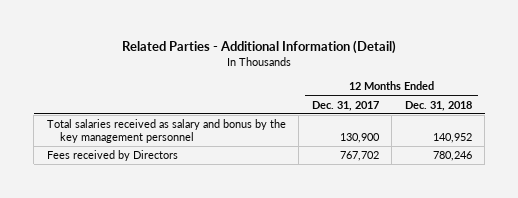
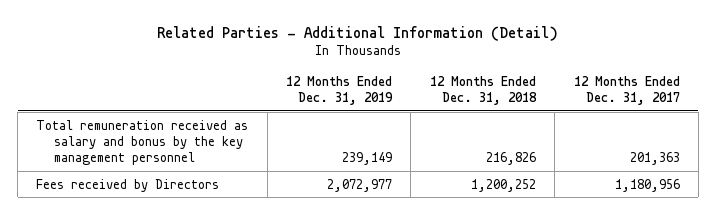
- | 12 Months Ended Dec. 31, 2017 | 12 Months Ended Dec. 31, 2018
+ | 12 Months Ended Dec. 31, 2019 | 12 Months Ended Dec. 31, 2018 | 12 Months Ended Dec. 31, 2017
- Total salaries received as salary and bonus by the key management personnel | 130,900 | 140,952
- Fees received by Directors | 767,702 | 780,246
+ Total remuneration received as salary and bonus by the key management personnel | 239,149 | 216,826 | 201,363
+ Fees received by Directors | 2,072,977 | 1,200,252 | 1,180,956

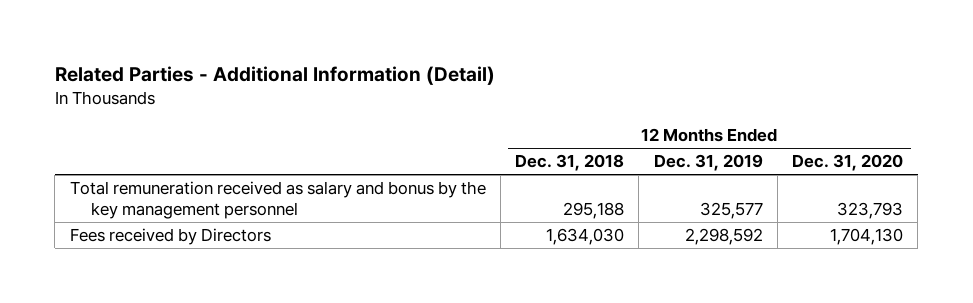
- | 12 Months Ended Dec. 31, 2019 | 12 Months Ended Dec. 31, 2018 | 12 Months Ended Dec. 31, 2017
+ | 12 Months Ended Dec. 31, 2018 | 12 Months Ended Dec. 31, 2019 | 12 Months Ended Dec. 31, 2020
- Total remuneration received as salary and bonus by the key management personnel | 239,149 | 216,826 | 201,363
- Fees received by Directors | 2,072,977 | 1,200,252 | 1,180,956
+ Total remuneration received as salary and bonus by the key management personnel | 295,188 | 325,577 | 323,793
+ Fees received by Directors | 1,634,030 | 2,298,592 | 1,704,130

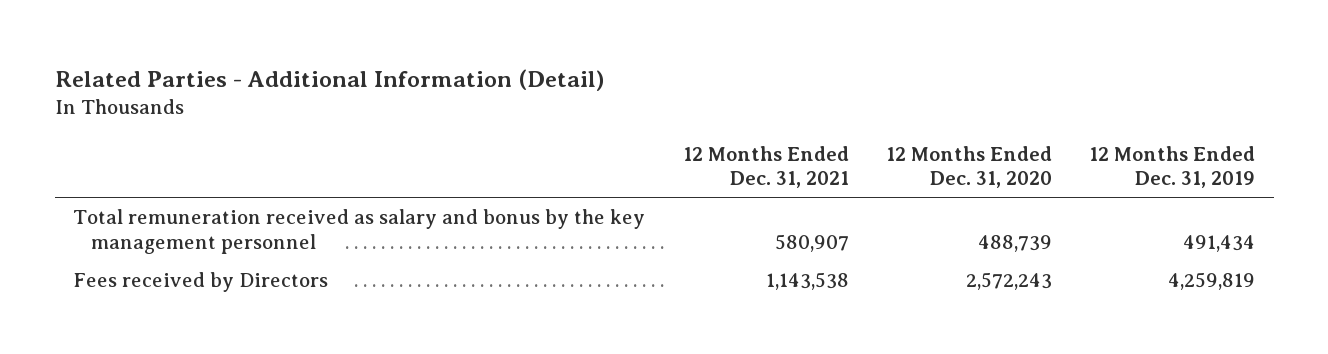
- | 12 Months Ended Dec. 31, 2018 | 12 Months Ended Dec. 31, 2019 | 12 Months Ended Dec. 31, 2020
+ | 12 Months Ended Dec. 31, 2021 | 12 Months Ended Dec. 31, 2020 | 12 Months Ended Dec. 31, 2019
- Total remuneration received as salary and bonus by the key management personnel | 295,188 | 325,577 | 323,793
- Fees received by Directors | 1,634,030 | 2,298,592 | 1,704,130
+ Total remuneration received as salary and bonus by the key management personnel | 580,907 | 488,739 | 491,434
+ Fees received by Directors | 1,143,538 | 2,572,243 | 4,259,819

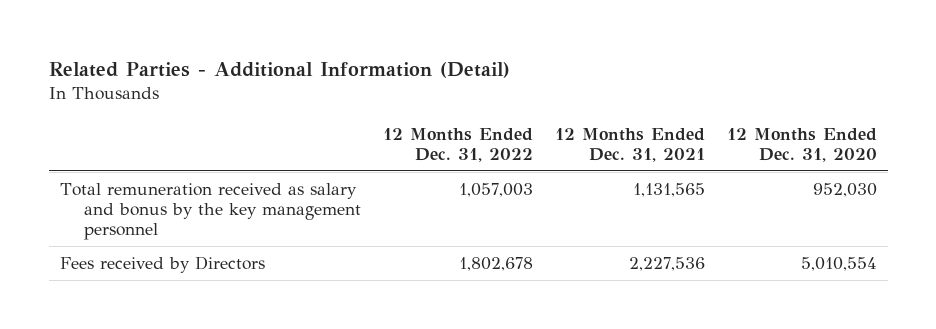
- | 12 Months Ended Dec. 31, 2021 | 12 Months Ended Dec. 31, 2020 | 12 Months Ended Dec. 31, 2019
+ | 12 Months Ended Dec. 31, 2022 | 12 Months Ended Dec. 31, 2021 | 12 Months Ended Dec. 31, 2020
- Total remuneration received as salary and bonus by the key management personnel | 580,907 | 488,739 | 491,434
- Fees received by Directors | 1,143,538 | 2,572,243 | 4,259,819
+ Total remuneration received as salary and bonus by the key management personnel | 1,057,003 | 1,131,565 | 952,030
+ Fees received by Directors | 1,802,678 | 2,227,536 | 5,010,554

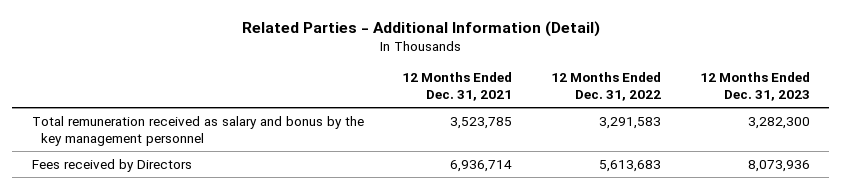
- | 12 Months Ended Dec. 31, 2022 | 12 Months Ended Dec. 31, 2021 | 12 Months Ended Dec. 31, 2020
+ | 12 Months Ended Dec. 31, 2021 | 12 Months Ended Dec. 31, 2022 | 12 Months Ended Dec. 31, 2023
- Total remuneration received as salary and bonus by the key management personnel | 1,057,003 | 1,131,565 | 952,030
- Fees received by Directors | 1,802,678 | 2,227,536 | 5,010,554
+ Total remuneration received as salary and bonus by the key management personnel | 3,523,785 | 3,291,583 | 3,282,300
+ Fees received by Directors | 6,936,714 | 5,613,683 | 8,073,936

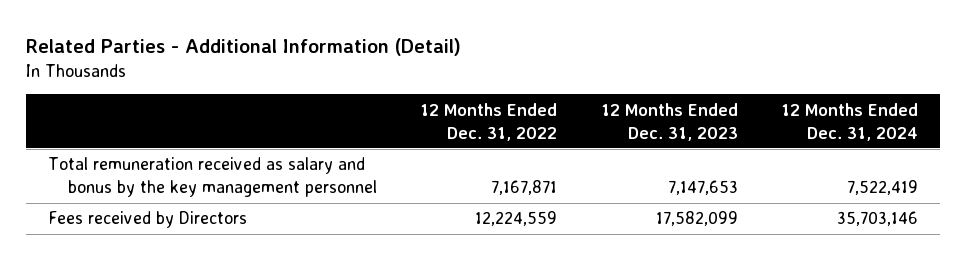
- | 12 Months Ended Dec. 31, 2021 | 12 Months Ended Dec. 31, 2022 | 12 Months Ended Dec. 31, 2023
+ | 12 Months Ended Dec. 31, 2022 | 12 Months Ended Dec. 31, 2023 | 12 Months Ended Dec. 31, 2024
- Total remuneration received as salary and bonus by the key management personnel | 3,523,785 | 3,291,583 | 3,282,300
- Fees received by Directors | 6,936,714 | 5,613,683 | 8,073,936
+ Total remuneration received as salary and bonus by the key management personnel | 7,167,871 | 7,147,653 | 7,522,419
+ Fees received by Directors | 12,224,559 | 17,582,099 | 35,703,146

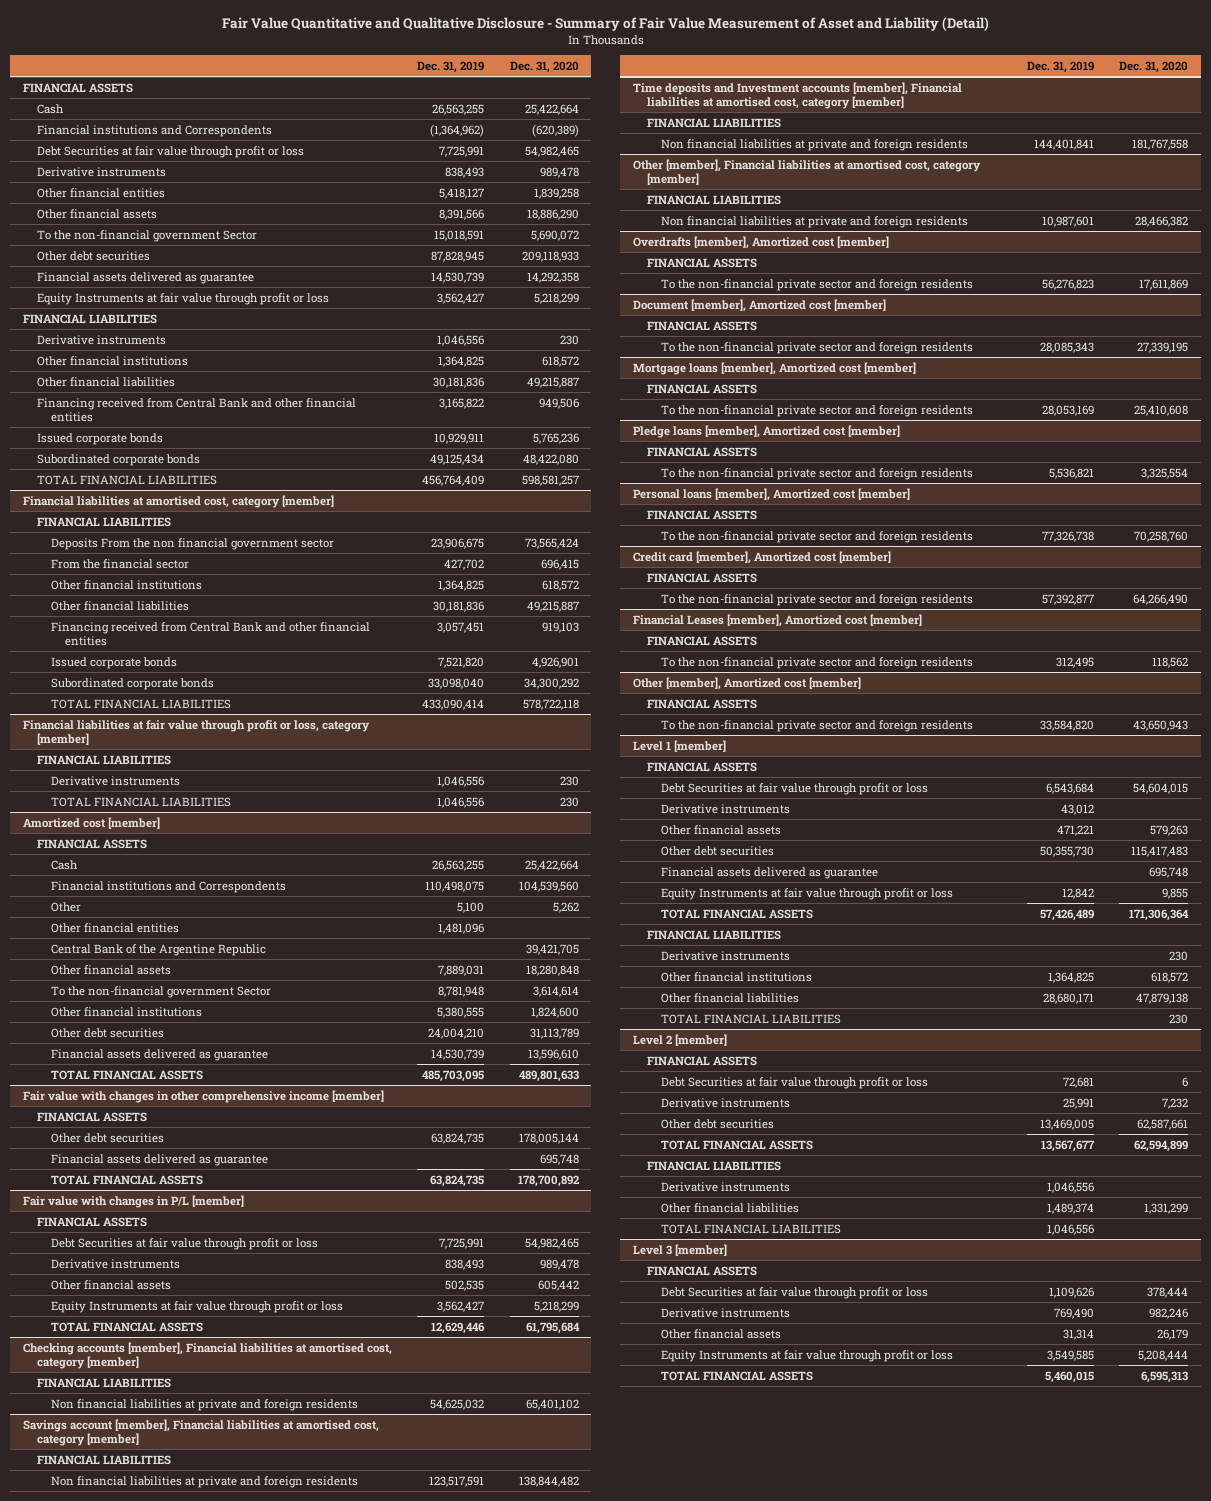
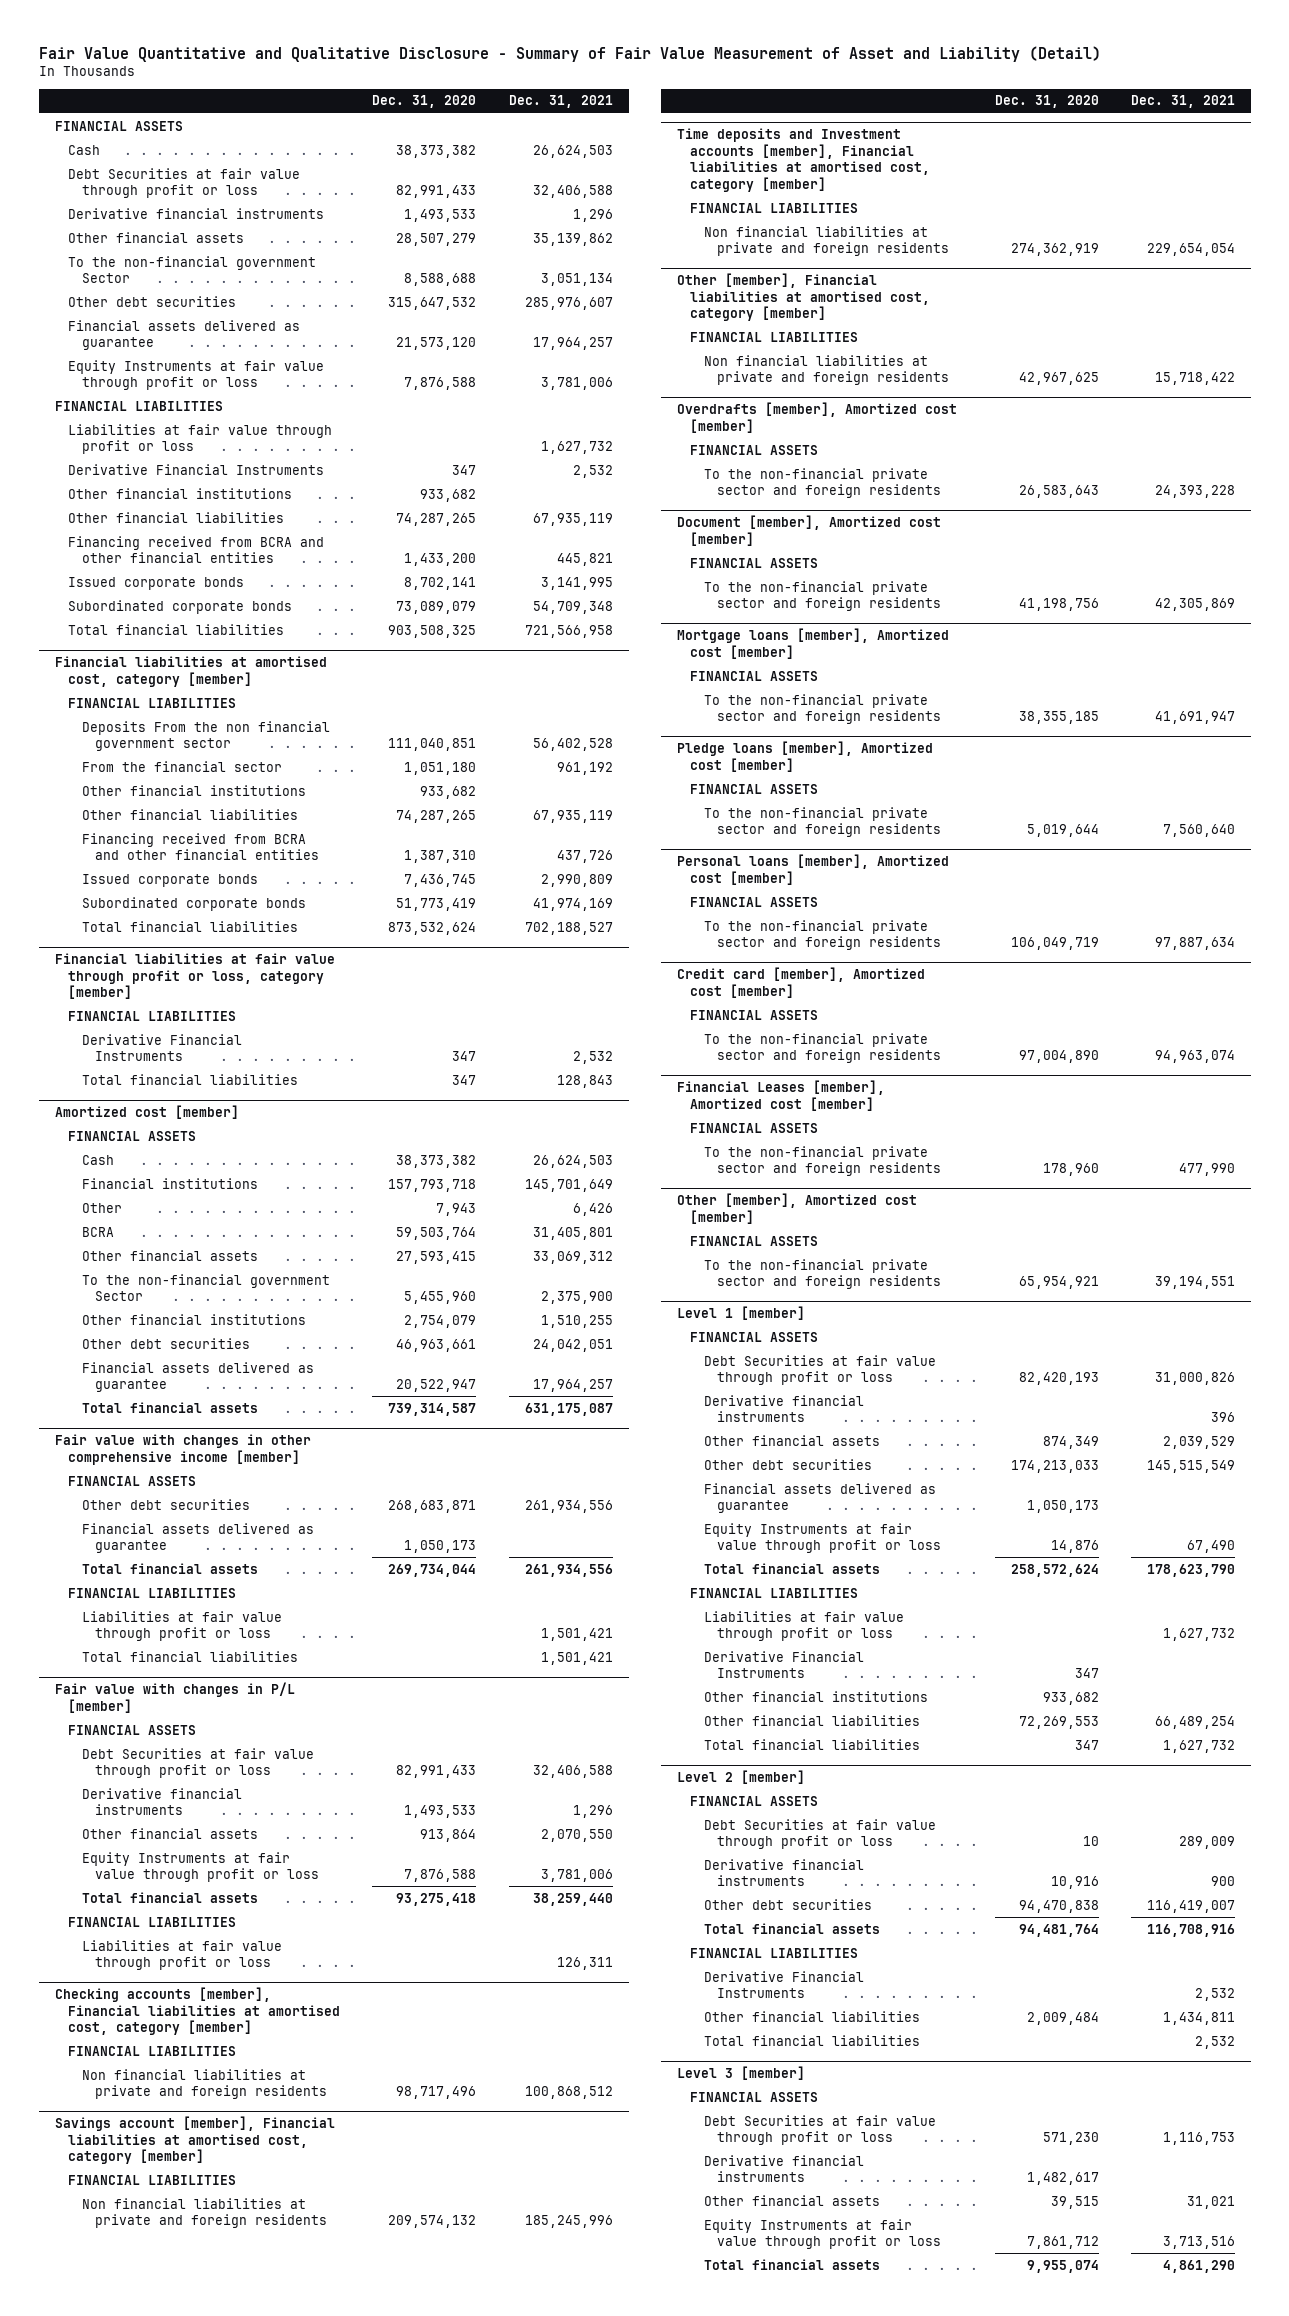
- | Dec. 31, 2019 | Dec. 31, 2020
+ | Dec. 31, 2020 | Dec. 31, 2021
- Cash | 26,563,255 | 25,422,664
- Financial institutions and Correspondents | (1,364,962) | (620,389)
- Debt Securities at fair value through profit or loss | 7,725,991 | 54,982,465
- Derivative instruments | 838,493 | 989,478
- Other financial entities | 5,418,127 | 1,839,258
- Other financial assets | 8,391,566 | 18,886,290
- To the non-financial government Sector | 15,018,591 | 5,690,072
- Other debt securities | 87,828,945 | 209,118,933
- Financial assets delivered as guarantee | 14,530,739 | 14,292,358
- Equity Instruments at fair value through profit or loss | 3,562,427 | 5,218,299
+ Cash | 38,373,382 | 26,624,503
+ Debt Securities at fair value through profit or loss | 82,991,433 | 32,406,588
+ Derivative financial instruments | 1,493,533 | 1,296
+ Other financial assets | 28,507,279 | 35,139,862
+ To the non-financial government Sector | 8,588,688 | 3,051,134
+ Other debt securities | 315,647,532 | 285,976,607
+ Financial assets delivered as guarantee | 21,573,120 | 17,964,257
+ Equity Instruments at fair value through profit or loss | 7,876,588 | 3,781,006
- Derivative instruments | 1,046,556 | 230
- Other financial institutions | 1,364,825 | 618,572
- Other financial liabilities | 30,181,836 | 49,215,887
- Financing received from Central Bank and other financial entities | 3,165,822 | 949,506
- Issued corporate bonds | 10,929,911 | 5,765,236
- Subordinated corporate bonds | 49,125,434 | 48,422,080
- TOTAL FINANCIAL LIABILITIES | 456,764,409 | 598,581,257
+ Liabilities at fair value through profit or loss | | 1,627,732
+ Derivative Financial Instruments | 347 | 2,532
+ Other financial institutions | 933,682 |
+ Other financial liabilities | 74,287,265 | 67,935,119
+ Financing received from BCRA and other financial entities | 1,433,200 | 445,821
+ Issued corporate bonds | 8,702,141 | 3,141,995
+ Subordinated corporate bonds | 73,089,079 | 54,709,348
+ Total financial liabilities | 903,508,325 | 721,566,958
@ Financial liabilities at amortised cost, category [member]
- Deposits From the non financial government sector | 23,906,675 | 73,565,424
- From the financial sector | 427,702 | 696,415
- Other financial institutions | 1,364,825 | 618,572
- Other financial liabilities | 30,181,836 | 49,215,887
- Financing received from Central Bank and other financial entities | 3,057,451 | 919,103
- Issued corporate bonds | 7,521,820 | 4,926,901
- Subordinated corporate bonds | 33,098,040 | 34,300,292
- TOTAL FINANCIAL LIABILITIES | 433,090,414 | 578,722,118
+ Deposits From the non financial government sector | 111,040,851 | 56,402,528
+ From the financial sector | 1,051,180 | 961,192
+ Other financial institutions | 933,682 |
+ Other financial liabilities | 74,287,265 | 67,935,119
+ Financing received from BCRA and other financial entities | 1,387,310 | 437,726
+ Issued corporate bonds | 7,436,745 | 2,990,809
+ Subordinated corporate bonds | 51,773,419 | 41,974,169
+ Total financial liabilities | 873,532,624 | 702,188,527
@ Financial liabilities at fair value through profit or loss, category [member]
- Derivative instruments | 1,046,556 | 230
- TOTAL FINANCIAL LIABILITIES | 1,046,556 | 230
+ Derivative Financial Instruments | 347 | 2,532
+ Total financial liabilities | 347 | 128,843
@ Amortized cost [member]
- Cash | 26,563,255 | 25,422,664
- Financial institutions and Correspondents | 110,498,075 | 104,539,560
- Other | 5,100 | 5,262
- Other financial entities | 1,481,096 |
- Central Bank of the Argentine Republic | | 39,421,705
- Other financial assets | 7,889,031 | 18,280,848
- To the non-financial government Sector | 8,781,948 | 3,614,614
- Other financial institutions | 5,380,555 | 1,824,600
- Other debt securities | 24,004,210 | 31,113,789
- Financial assets delivered as guarantee | 14,530,739 | 13,596,610
- TOTAL FINANCIAL ASSETS | 485,703,095 | 489,801,633
+ Cash | 38,373,382 | 26,624,503
+ Financial institutions | 157,793,718 | 145,701,649
+ Other | 7,943 | 6,426
+ BCRA | 59,503,764 | 31,405,801
+ Other financial assets | 27,593,415 | 33,069,312
+ To the non-financial government Sector | 5,455,960 | 2,375,900
+ Other financial institutions | 2,754,079 | 1,510,255
+ Other debt securities | 46,963,661 | 24,042,051
+ Financial assets delivered as guarantee | 20,522,947 | 17,964,257
+ Total financial assets | 739,314,587 | 631,175,087
@ Fair value with changes in other comprehensive income [member]
- Other debt securities | 63,824,735 | 178,005,144
- Financial assets delivered as guarantee | | 695,748
- TOTAL FINANCIAL ASSETS | 63,824,735 | 178,700,892
+ Other debt securities | 268,683,871 | 261,934,556
+ Financial assets delivered as guarantee | 1,050,173 |
+ Total financial assets | 269,734,044 | 261,934,556
+ FINANCIAL LIABILITIES
+ Liabilities at fair value through profit or loss | | 1,501,421
+ Total financial liabilities | | 1,501,421
@ Fair value with changes in P/L [member]
- Debt Securities at fair value through profit or loss | 7,725,991 | 54,982,465
- Derivative instruments | 838,493 | 989,478
- Other financial assets | 502,535 | 605,442
- Equity Instruments at fair value through profit or loss | 3,562,427 | 5,218,299
- TOTAL FINANCIAL ASSETS | 12,629,446 | 61,795,684
+ Debt Securities at fair value through profit or loss | 82,991,433 | 32,406,588
+ Derivative financial instruments | 1,493,533 | 1,296
+ Other financial assets | 913,864 | 2,070,550
+ Equity Instruments at fair value through profit or loss | 7,876,588 | 3,781,006
+ Total financial assets | 93,275,418 | 38,259,440
+ FINANCIAL LIABILITIES
+ Liabilities at fair value through profit or loss | | 126,311
@ Checking accounts [member], Financial liabilities at amortised cost, category [member]
- Non financial liabilities at private and foreign residents | 54,625,032 | 65,401,102
+ Non financial liabilities at private and foreign residents | 98,717,496 | 100,868,512
@ Savings account [member], Financial liabilities at amortised cost, category [member]
- Non financial liabilities at private and foreign residents | 123,517,591 | 138,844,482
+ Non financial liabilities at private and foreign residents | 209,574,132 | 185,245,996
@ Time deposits and Investment accounts [member], Financial liabilities at amortised cost, category [member]
- Non financial liabilities at private and foreign residents | 144,401,841 | 181,767,558
+ Non financial liabilities at private and foreign residents | 274,362,919 | 229,654,054
@ Other [member], Financial liabilities at amortised cost, category [member]
- Non financial liabilities at private and foreign residents | 10,987,601 | 28,466,382
+ Non financial liabilities at private and foreign residents | 42,967,625 | 15,718,422
@ Overdrafts [member], Amortized cost [member]
- To the non-financial private sector and foreign residents | 56,276,823 | 17,611,869
+ To the non-financial private sector and foreign residents | 26,583,643 | 24,393,228
@ Document [member], Amortized cost [member]
- To the non-financial private sector and foreign residents | 28,085,343 | 27,339,195
+ To the non-financial private sector and foreign residents | 41,198,756 | 42,305,869
@ Mortgage loans [member], Amortized cost [member]
- To the non-financial private sector and foreign residents | 28,053,169 | 25,410,608
+ To the non-financial private sector and foreign residents | 38,355,185 | 41,691,947
@ Pledge loans [member], Amortized cost [member]
- To the non-financial private sector and foreign residents | 5,536,821 | 3,325,554
+ To the non-financial private sector and foreign residents | 5,019,644 | 7,560,640
@ Personal loans [member], Amortized cost [member]
- To the non-financial private sector and foreign residents | 77,326,738 | 70,258,760
+ To the non-financial private sector and foreign residents | 106,049,719 | 97,887,634
@ Credit card [member], Amortized cost [member]
- To the non-financial private sector and foreign residents | 57,392,877 | 64,266,490
+ To the non-financial private sector and foreign residents | 97,004,890 | 94,963,074
@ Financial Leases [member], Amortized cost [member]
- To the non-financial private sector and foreign residents | 312,495 | 118,562
+ To the non-financial private sector and foreign residents | 178,960 | 477,990
@ Other [member], Amortized cost [member]
- To the non-financial private sector and foreign residents | 33,584,820 | 43,650,943
+ To the non-financial private sector and foreign residents | 65,954,921 | 39,194,551
@ Level 1 [member]
- Debt Securities at fair value through profit or loss | 6,543,684 | 54,604,015
- Derivative instruments | 43,012 |
- Other financial assets | 471,221 | 579,263
- Other debt securities | 50,355,730 | 115,417,483
- Financial assets delivered as guarantee | | 695,748
- Equity Instruments at fair value through profit or loss | 12,842 | 9,855
- TOTAL FINANCIAL ASSETS | 57,426,489 | 171,306,364
+ Debt Securities at fair value through profit or loss | 82,420,193 | 31,000,826
+ Derivative financial instruments | | 396
+ Other financial assets | 874,349 | 2,039,529
+ Other debt securities | 174,213,033 | 145,515,549
+ Financial assets delivered as guarantee | 1,050,173 |
+ Equity Instruments at fair value through profit or loss | 14,876 | 67,490
+ Total financial assets | 258,572,624 | 178,623,790
- Derivative instruments | | 230
- Other financial institutions | 1,364,825 | 618,572
- Other financial liabilities | 28,680,171 | 47,879,138
- TOTAL FINANCIAL LIABILITIES | | 230
+ Liabilities at fair value through profit or loss | | 1,627,732
+ Derivative Financial Instruments | 347 |
+ Other financial institutions | 933,682 |
+ Other financial liabilities | 72,269,553 | 66,489,254
+ Total financial liabilities | 347 | 1,627,732
@ Level 2 [member]
- Debt Securities at fair value through profit or loss | 72,681 | 6
- Derivative instruments | 25,991 | 7,232
- Other debt securities | 13,469,005 | 62,587,661
- TOTAL FINANCIAL ASSETS | 13,567,677 | 62,594,899
+ Debt Securities at fair value through profit or loss | 10 | 289,009
+ Derivative financial instruments | 10,916 | 900
+ Other debt securities | 94,470,838 | 116,419,007
+ Total financial assets | 94,481,764 | 116,708,916
- Derivative instruments | 1,046,556 |
- Other financial liabilities | 1,489,374 | 1,331,299
- TOTAL FINANCIAL LIABILITIES | 1,046,556 |
+ Derivative Financial Instruments | | 2,532
+ Other financial liabilities | 2,009,484 | 1,434,811
+ Total financial liabilities | | 2,532
@ Level 3 [member]
- Debt Securities at fair value through profit or loss | 1,109,626 | 378,444
- Derivative instruments | 769,490 | 982,246
- Other financial assets | 31,314 | 26,179
- Equity Instruments at fair value through profit or loss | 3,549,585 | 5,208,444
- TOTAL FINANCIAL ASSETS | 5,460,015 | 6,595,313
+ Debt Securities at fair value through profit or loss | 571,230 | 1,116,753
+ Derivative financial instruments | 1,482,617 |
+ Other financial assets | 39,515 | 31,021
+ Equity Instruments at fair value through profit or loss | 7,861,712 | 3,713,516
+ Total financial assets | 9,955,074 | 4,861,290

